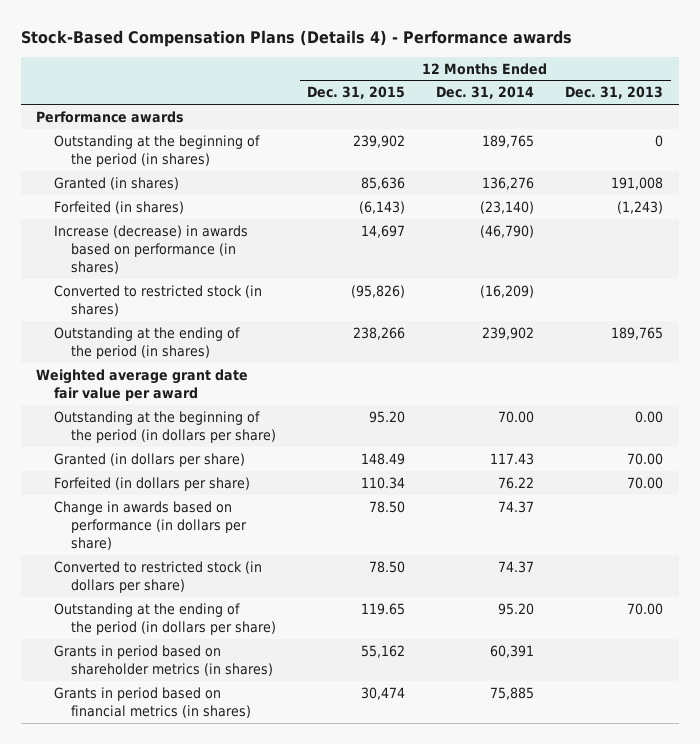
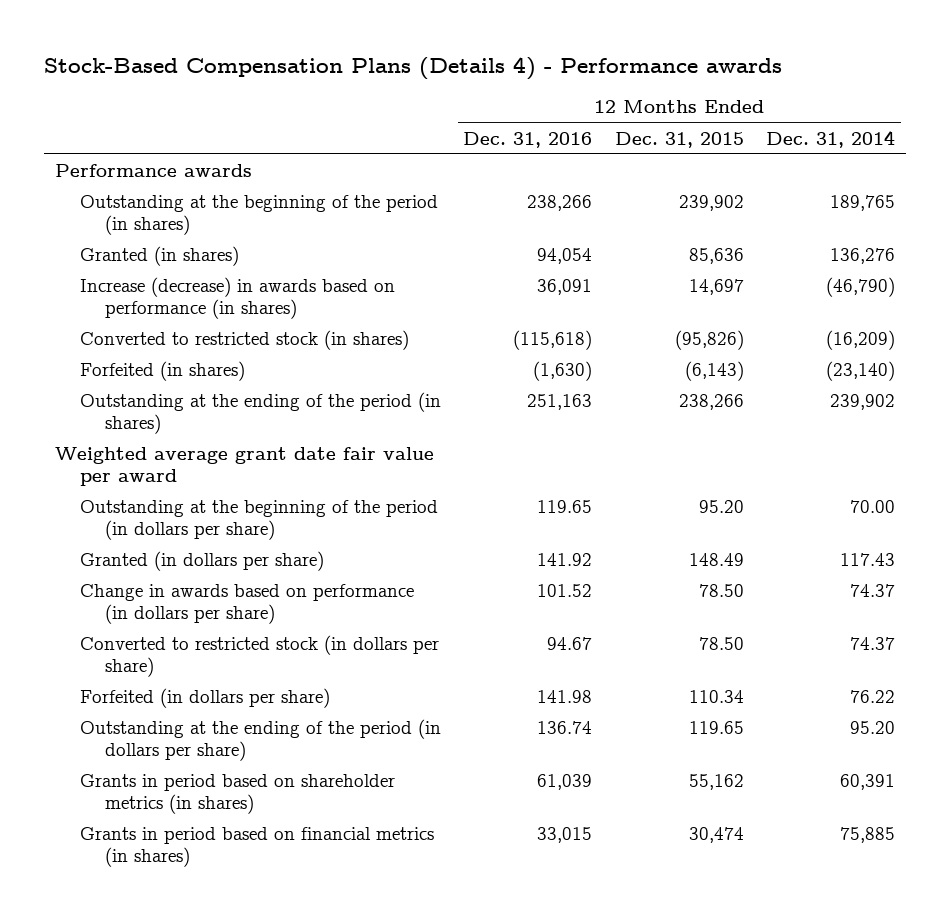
- | 12 Months Ended Dec. 31, 2015 | 12 Months Ended Dec. 31, 2014 | 12 Months Ended Dec. 31, 2013
+ | 12 Months Ended Dec. 31, 2016 | 12 Months Ended Dec. 31, 2015 | 12 Months Ended Dec. 31, 2014
moved down: Forfeited (in shares) | (1,630) | (6,143) | (23,140)
moved down: Forfeited (in dollars per share) | 141.98 | 110.34 | 76.22

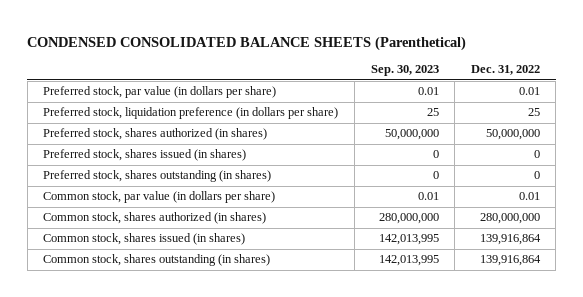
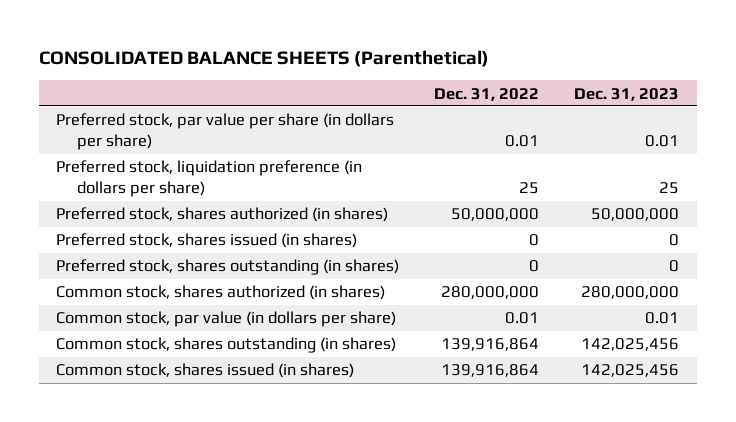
- CONDENSED CONSOLIDATED BALANCE SHEETS (Parenthetical)
+ CONSOLIDATED BALANCE SHEETS (Parenthetical)
- | Sep. 30, 2023 | Dec. 31, 2022
+ | Dec. 31, 2022 | Dec. 31, 2023
- Preferred stock, par value (in dollars per share) | 0.01 | 0.01
+ Preferred stock, par value per share (in dollars per share) | 0.01 | 0.01
moved down: Common stock, par value (in dollars per share) | 0.01 | 0.01
moved down: Common stock, shares issued (in shares) | 139,916,864 | 142,025,456

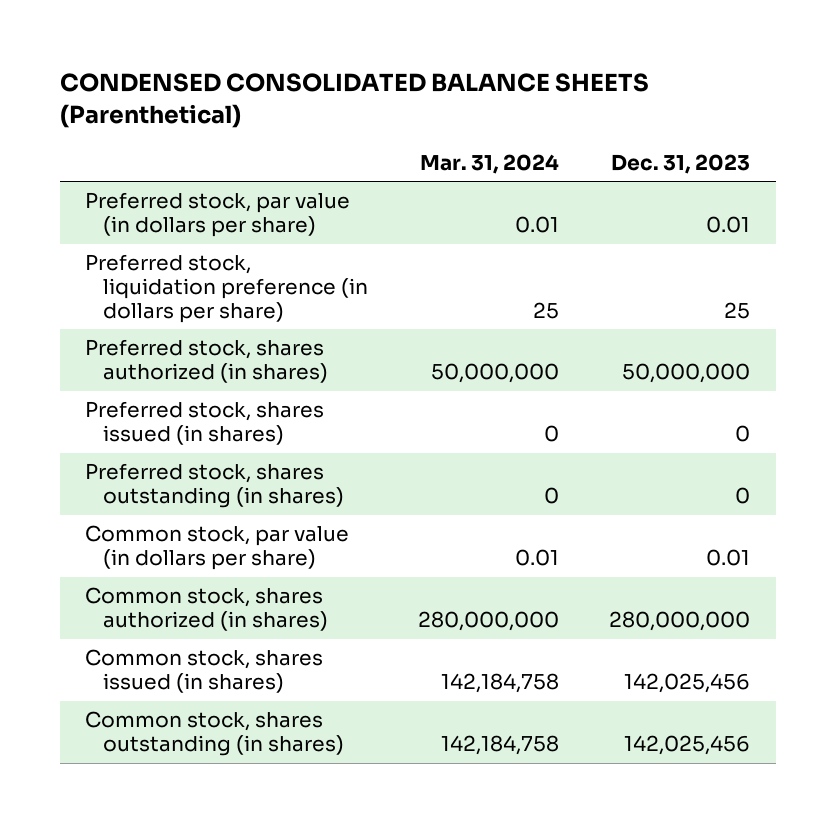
- CONSOLIDATED BALANCE SHEETS (Parenthetical)
+ CONDENSED CONSOLIDATED BALANCE SHEETS (Parenthetical)
- | Dec. 31, 2022 | Dec. 31, 2023
+ | Mar. 31, 2024 | Dec. 31, 2023
- Preferred stock, par value per share (in dollars per share) | 0.01 | 0.01
+ Preferred stock, par value (in dollars per share) | 0.01 | 0.01
moved down: Common stock, shares authorized (in shares) | 280,000,000 | 280,000,000
moved down: Common stock, shares outstanding (in shares) | 142,184,758 | 142,025,456

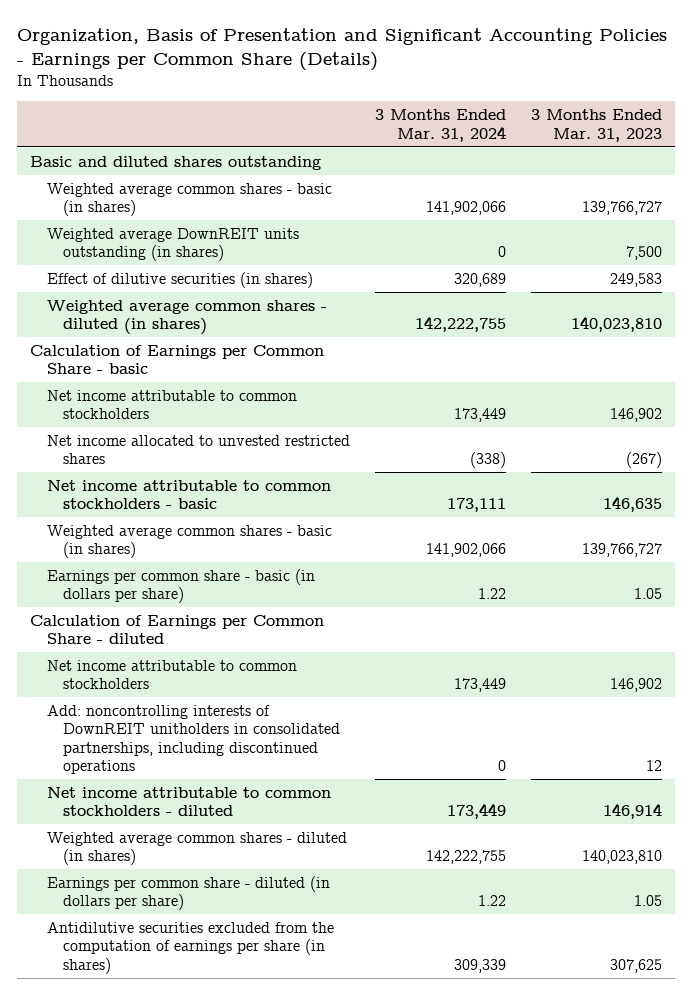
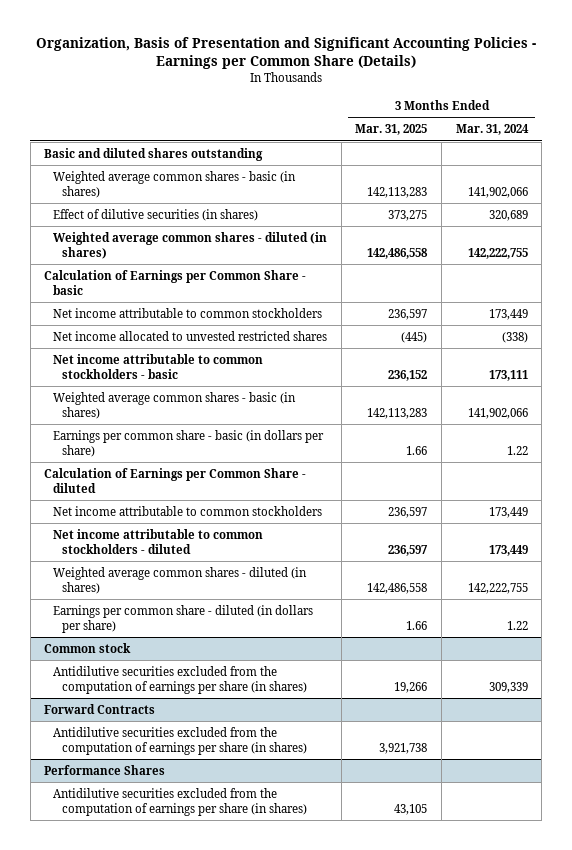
- | 3 Months Ended Mar. 31, 2024 | 3 Months Ended Mar. 31, 2023
+ | 3 Months Ended Mar. 31, 2025 | 3 Months Ended Mar. 31, 2024
- Weighted average DownREIT units outstanding (in shares) | 0 | 7,500
- Add: noncontrolling interests of DownREIT unitholders in consolidated partnerships, including discontinued operations | 0 | 12
+ Common stock
+ Forward Contracts
+ Antidilutive securities excluded from the computation of earnings per share (in shares) | 3,921,738 |
+ Performance Shares
+ Antidilutive securities excluded from the computation of earnings per share (in shares) | 43,105 |

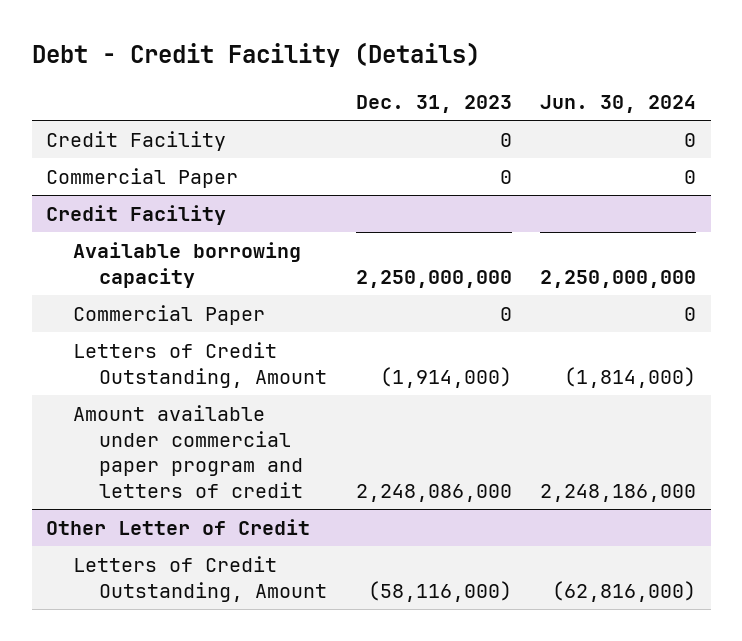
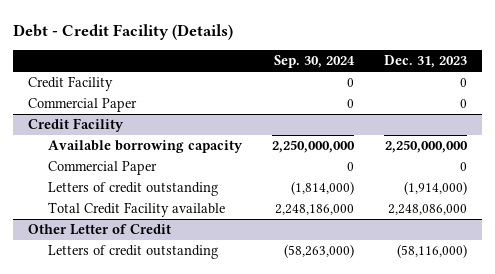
- | Dec. 31, 2023 | Jun. 30, 2024
+ | Sep. 30, 2024 | Dec. 31, 2023
@ Credit Facility
- Letters of Credit Outstanding, Amount | (1,914,000) | (1,814,000)
- Amount available under commercial paper program and letters of credit | 2,248,086,000 | 2,248,186,000
+ Letters of credit outstanding | (1,814,000) | (1,914,000)
+ Total Credit Facility available | 2,248,186,000 | 2,248,086,000
@ Other Letter of Credit
- Letters of Credit Outstanding, Amount | (58,116,000) | (62,816,000)
+ Letters of credit outstanding | (58,263,000) | (58,116,000)

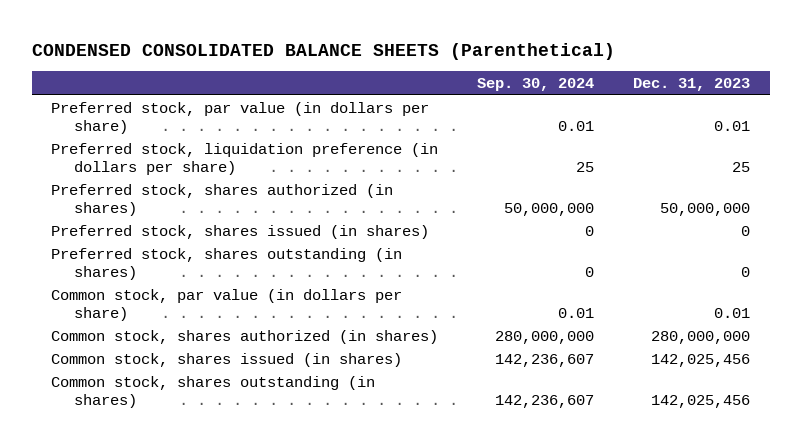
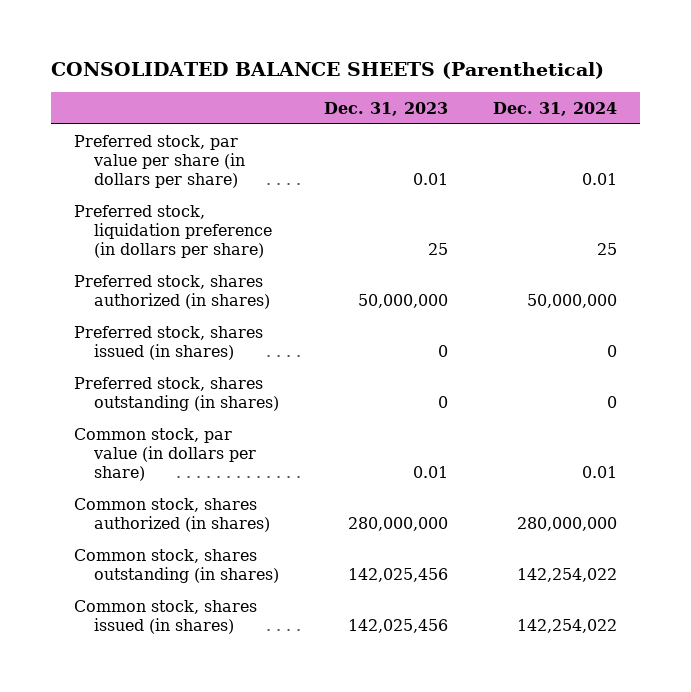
- CONDENSED CONSOLIDATED BALANCE SHEETS (Parenthetical)
+ CONSOLIDATED BALANCE SHEETS (Parenthetical)
- | Sep. 30, 2024 | Dec. 31, 2023
+ | Dec. 31, 2023 | Dec. 31, 2024
- Preferred stock, par value (in dollars per share) | 0.01 | 0.01
+ Preferred stock, par value per share (in dollars per share) | 0.01 | 0.01
moved down: Common stock, shares issued (in shares) | 142,025,456 | 142,254,022

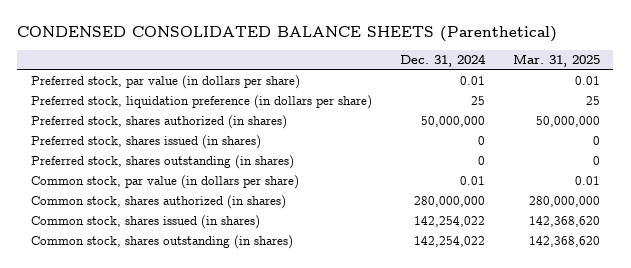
- CONSOLIDATED BALANCE SHEETS (Parenthetical)
+ CONDENSED CONSOLIDATED BALANCE SHEETS (Parenthetical)
- | Dec. 31, 2023 | Dec. 31, 2024
+ | Dec. 31, 2024 | Mar. 31, 2025
- Preferred stock, par value per share (in dollars per share) | 0.01 | 0.01
+ Preferred stock, par value (in dollars per share) | 0.01 | 0.01
moved down: Common stock, shares outstanding (in shares) | 142,254,022 | 142,368,620

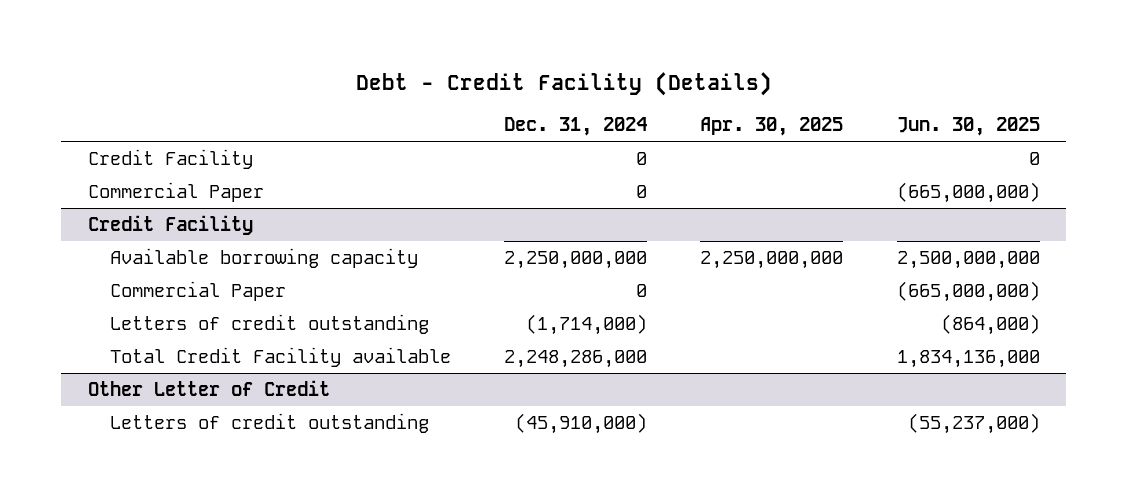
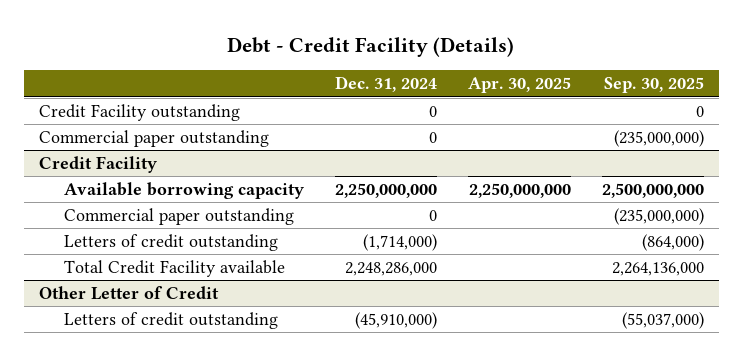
- | Dec. 31, 2024 | Apr. 30, 2025 | Jun. 30, 2025
+ | Dec. 31, 2024 | Apr. 30, 2025 | Sep. 30, 2025
- Credit Facility | 0 | | 0
- Commercial Paper | 0 | | (665,000,000)
+ Credit Facility outstanding | 0 | | 0
+ Commercial paper outstanding | 0 | | (235,000,000)
@ Credit Facility
- Commercial Paper | 0 | | (665,000,000)
+ Commercial paper outstanding | 0 | | (235,000,000)

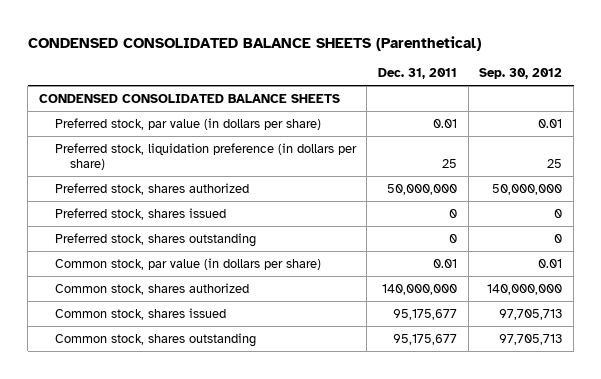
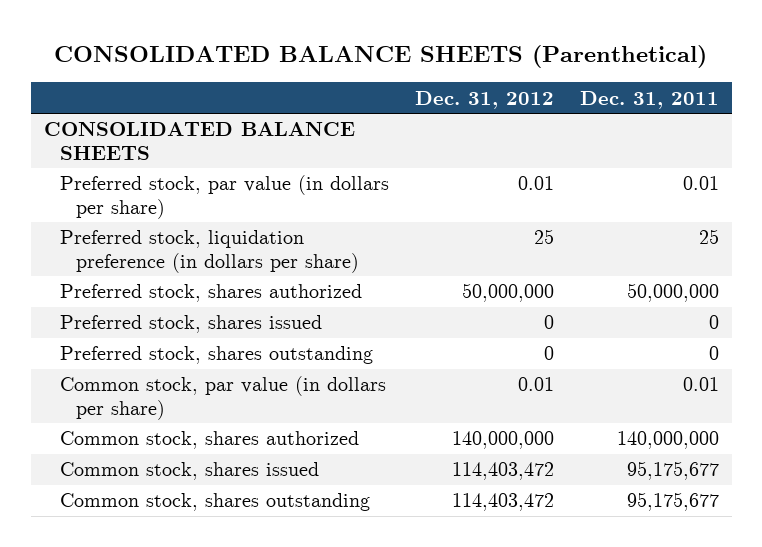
- CONDENSED CONSOLIDATED BALANCE SHEETS (Parenthetical)
+ CONSOLIDATED BALANCE SHEETS (Parenthetical)
- | Dec. 31, 2011 | Sep. 30, 2012
+ | Dec. 31, 2012 | Dec. 31, 2011
- CONDENSED CONSOLIDATED BALANCE SHEETS
+ CONSOLIDATED BALANCE SHEETS

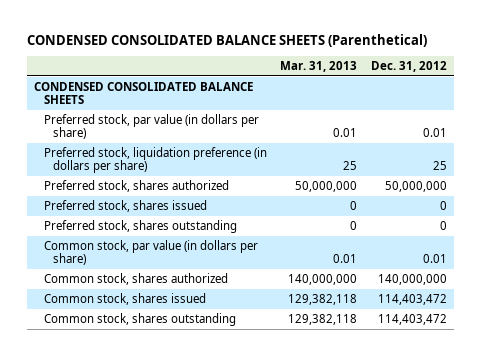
- CONSOLIDATED BALANCE SHEETS (Parenthetical)
+ CONDENSED CONSOLIDATED BALANCE SHEETS (Parenthetical)
- | Dec. 31, 2012 | Dec. 31, 2011
+ | Mar. 31, 2013 | Dec. 31, 2012
- CONSOLIDATED BALANCE SHEETS
+ CONDENSED CONSOLIDATED BALANCE SHEETS

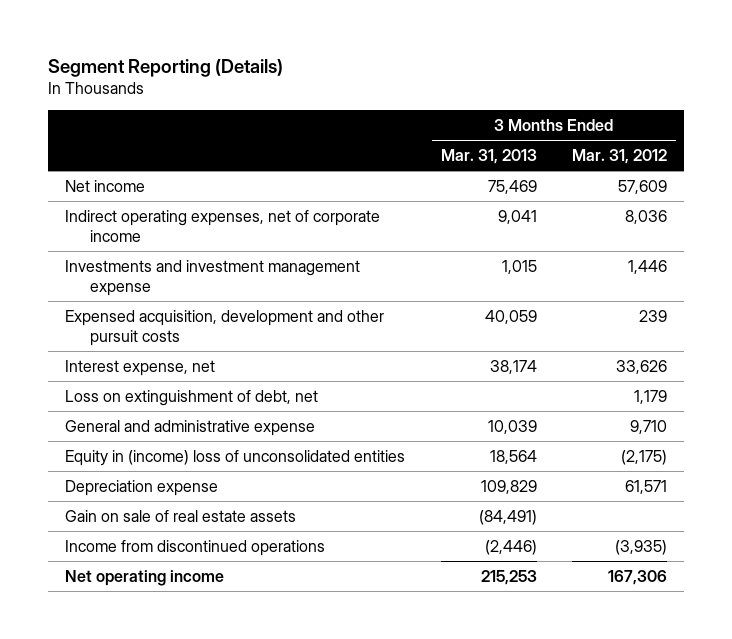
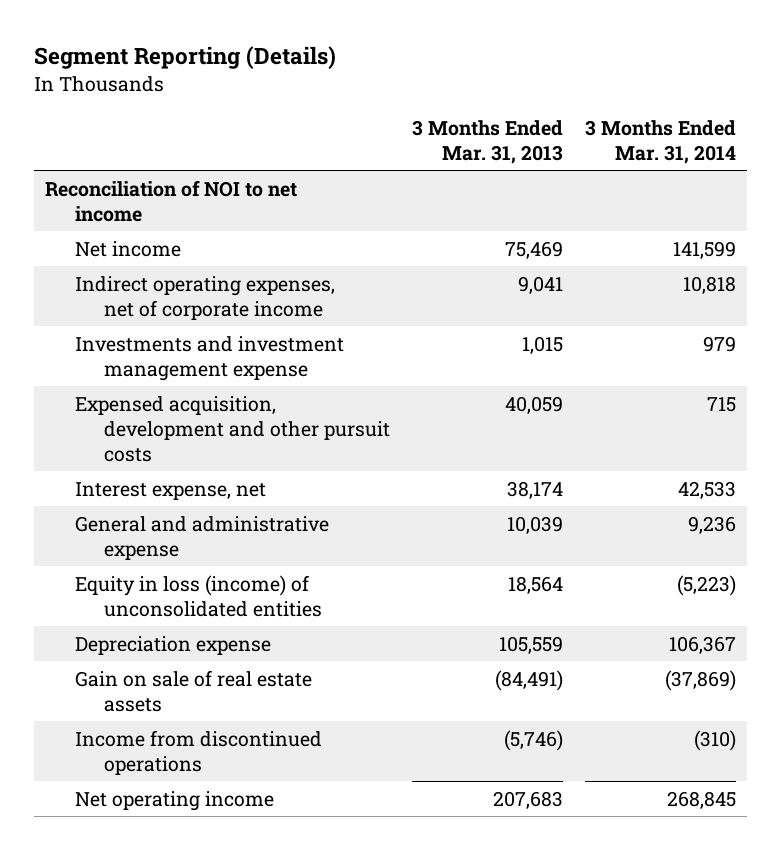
- | 3 Months Ended Mar. 31, 2013 | 3 Months Ended Mar. 31, 2012
+ | 3 Months Ended Mar. 31, 2013 | 3 Months Ended Mar. 31, 2014
+ Reconciliation of NOI to net income
- Loss on extinguishment of debt, net | | 1,179
- Equity in (income) loss of unconsolidated entities | 18,564 | (2,175)
- Depreciation expense | 109,829 | 61,571
+ Equity in loss (income) of unconsolidated entities | 18,564 | (5,223)
+ Depreciation expense | 105,559 | 106,367
- Income from discontinued operations | (2,446) | (3,935)
- Net operating income | 215,253 | 167,306
+ Income from discontinued operations | (5,746) | (310)
+ Net operating income | 207,683 | 268,845

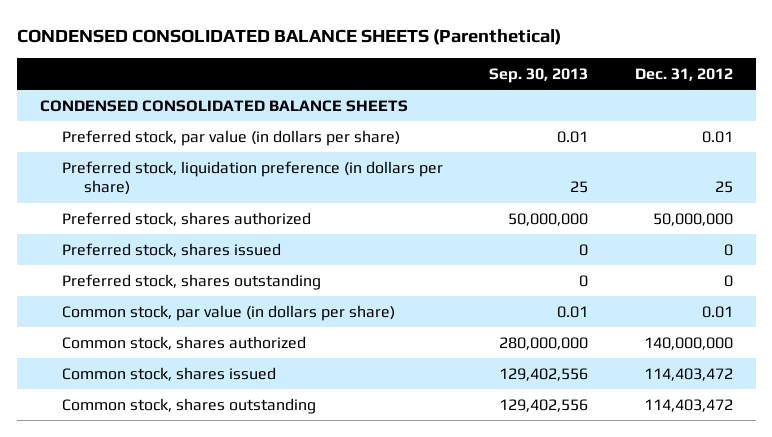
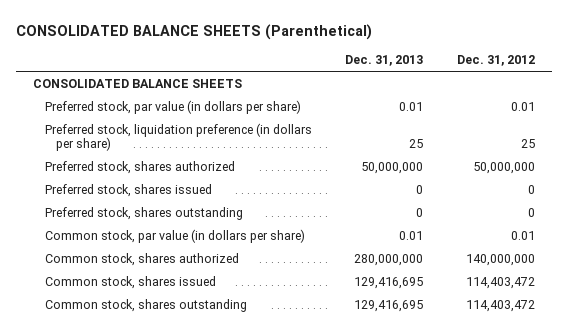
- CONDENSED CONSOLIDATED BALANCE SHEETS (Parenthetical)
+ CONSOLIDATED BALANCE SHEETS (Parenthetical)
- | Sep. 30, 2013 | Dec. 31, 2012
+ | Dec. 31, 2013 | Dec. 31, 2012
- CONDENSED CONSOLIDATED BALANCE SHEETS
+ CONSOLIDATED BALANCE SHEETS

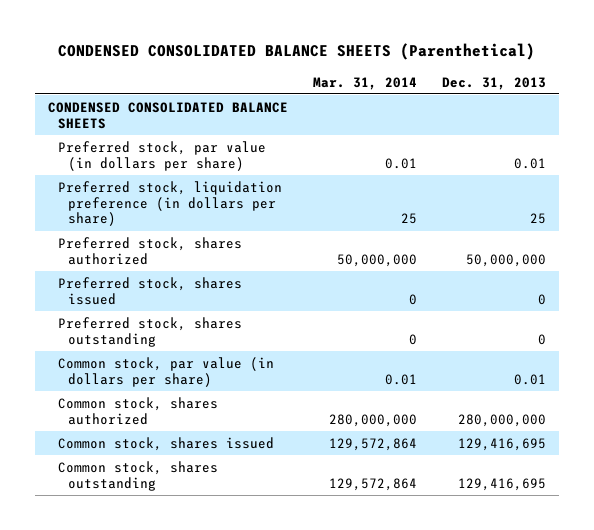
- CONSOLIDATED BALANCE SHEETS (Parenthetical)
+ CONDENSED CONSOLIDATED BALANCE SHEETS (Parenthetical)
- | Dec. 31, 2013 | Dec. 31, 2012
+ | Mar. 31, 2014 | Dec. 31, 2013
- CONSOLIDATED BALANCE SHEETS
+ CONDENSED CONSOLIDATED BALANCE SHEETS

